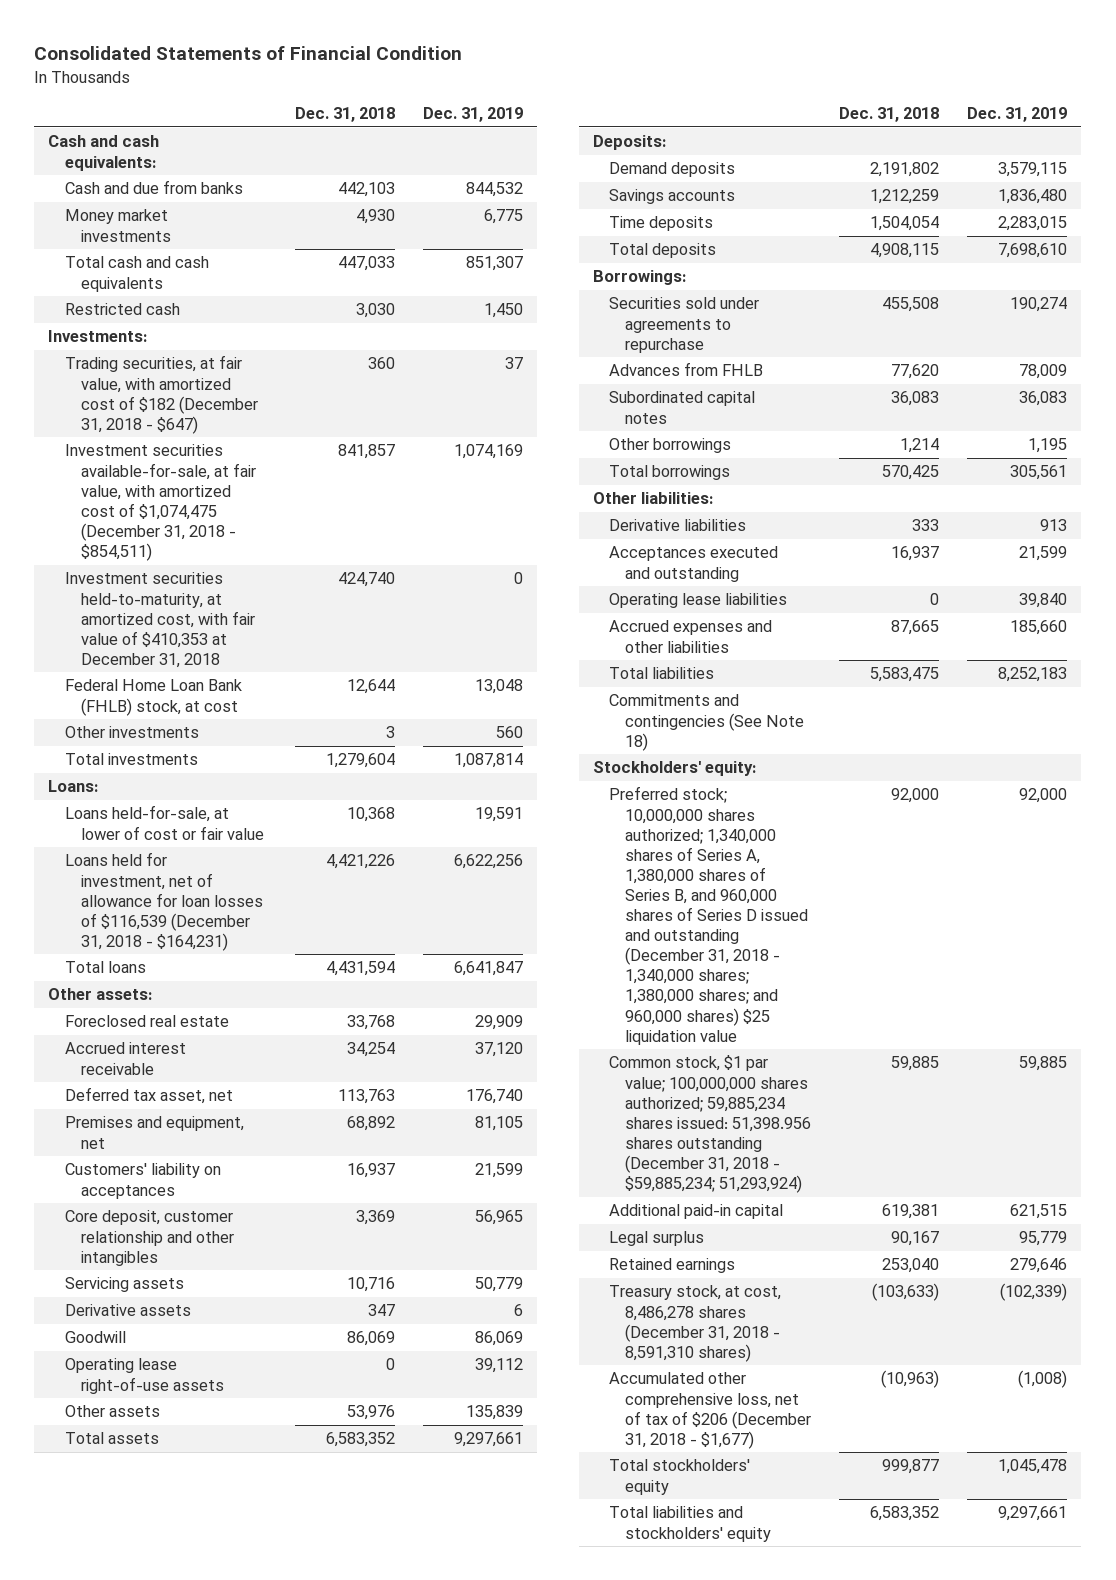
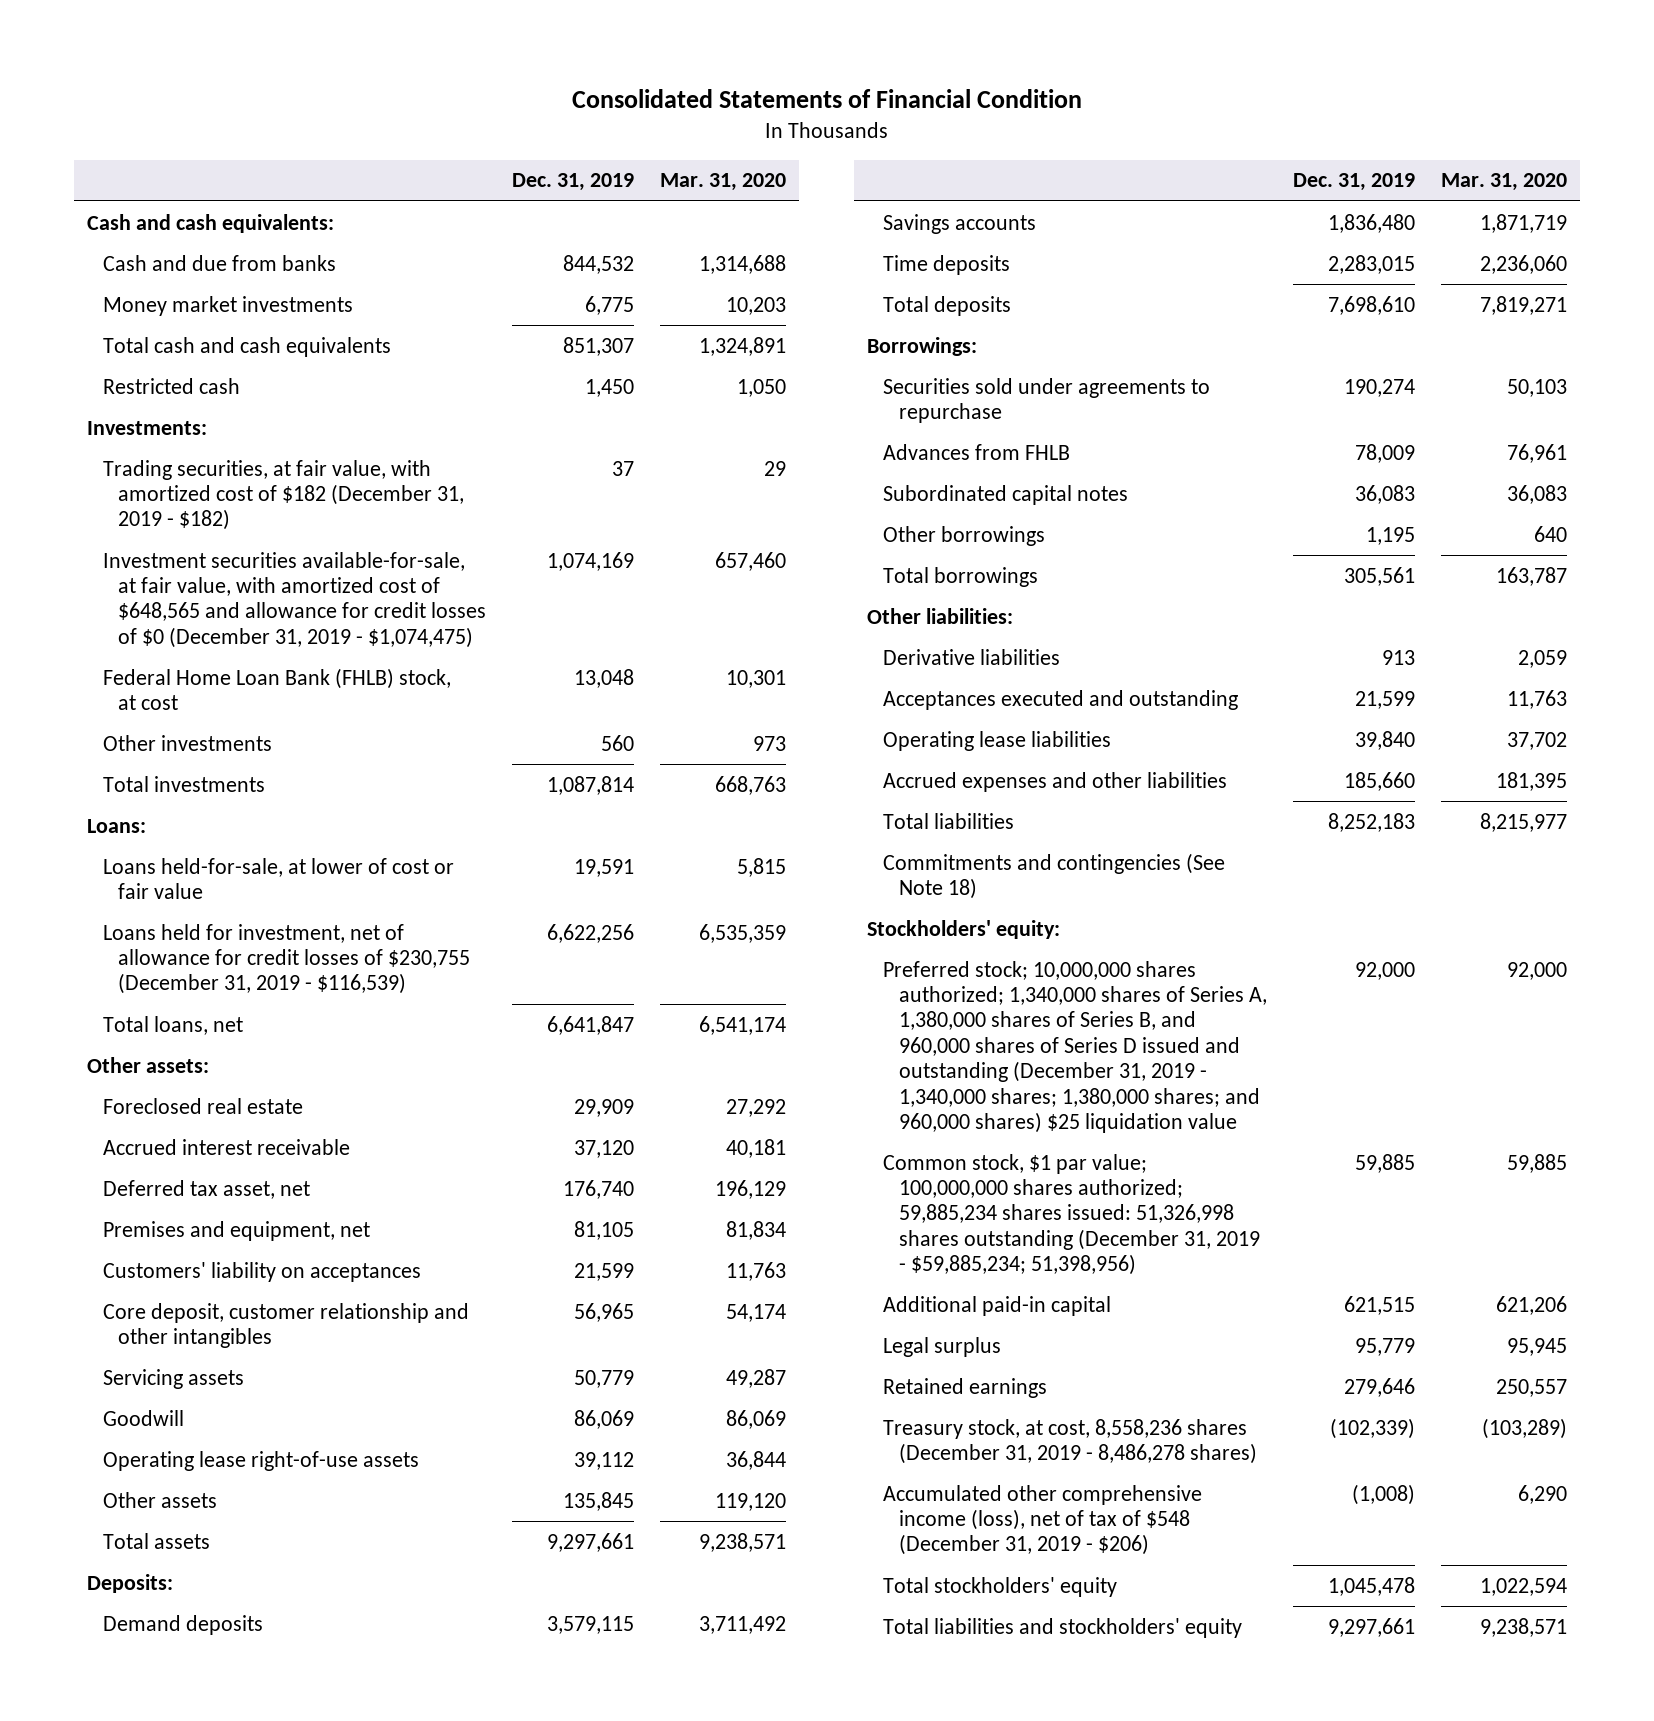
- | Dec. 31, 2018 | Dec. 31, 2019
+ | Dec. 31, 2019 | Mar. 31, 2020
- Trading securities, at fair value, with amortized cost of $182 (December 31, 2018 - $647) | 360 | 37
- Investment securities available-for-sale, at fair value, with amortized cost of $1,074,475 (December 31, 2018 - $854,511) | 841,857 | 1,074,169
- Investment securities held-to-maturity, at amortized cost, with fair value of $410,353 at December 31, 2018 | 424,740 | 0
+ Trading securities, at fair value, with amortized cost of $182 (December 31, 2019 - $182) | 37 | 29
+ Investment securities available-for-sale, at fair value, with amortized cost of $648,565 and allowance for credit losses of $0 (December 31, 2019 - $1,074,475) | 1,074,169 | 657,460
- Loans held for investment, net of allowance for loan losses of $116,539 (December 31, 2018 - $164,231) | 4,421,226 | 6,622,256
- Total loans | 4,431,594 | 6,641,847
+ Loans held for investment, net of allowance for credit losses of $230,755 (December 31, 2019 - $116,539) | 6,622,256 | 6,535,359
+ Total loans, net | 6,641,847 | 6,541,174
- Derivative assets | 347 | 6
- Other assets | 53,976 | 135,839
+ Other assets | 135,845 | 119,120
- Preferred stock; 10,000,000 shares authorized; 1,340,000 shares of Series A, 1,380,000 shares of Series B, and 960,000 shares of Series D issued and outstanding (December 31, 2018 - 1,340,000 shares; 1,380,000 shares; and 960,000 shares) $25 liquidation value | 92,000 | 92,000
- Common stock, $1 par value; 100,000,000 shares authorized; 59,885,234 shares issued: 51,398.956 shares outstanding (December 31, 2018 - $59,885,234; 51,293,924) | 59,885 | 59,885
+ Preferred stock; 10,000,000 shares authorized; 1,340,000 shares of Series A, 1,380,000 shares of Series B, and 960,000 shares of Series D issued and outstanding (December 31, 2019 - 1,340,000 shares; 1,380,000 shares; and 960,000 shares) $25 liquidation value | 92,000 | 92,000
+ Common stock, $1 par value; 100,000,000 shares authorized; 59,885,234 shares issued: 51,326,998 shares outstanding (December 31, 2019 - $59,885,234; 51,398,956) | 59,885 | 59,885
- Treasury stock, at cost, 8,486,278 shares (December 31, 2018 - 8,591,310 shares) | (103,633) | (102,339)
- Accumulated other comprehensive loss, net of tax of $206 (December 31, 2018 - $1,677) | (10,963) | (1,008)
+ Treasury stock, at cost, 8,558,236 shares (December 31, 2019 - 8,486,278 shares) | (102,339) | (103,289)
+ Accumulated other comprehensive income (loss), net of tax of $548 (December 31, 2019 - $206) | (1,008) | 6,290

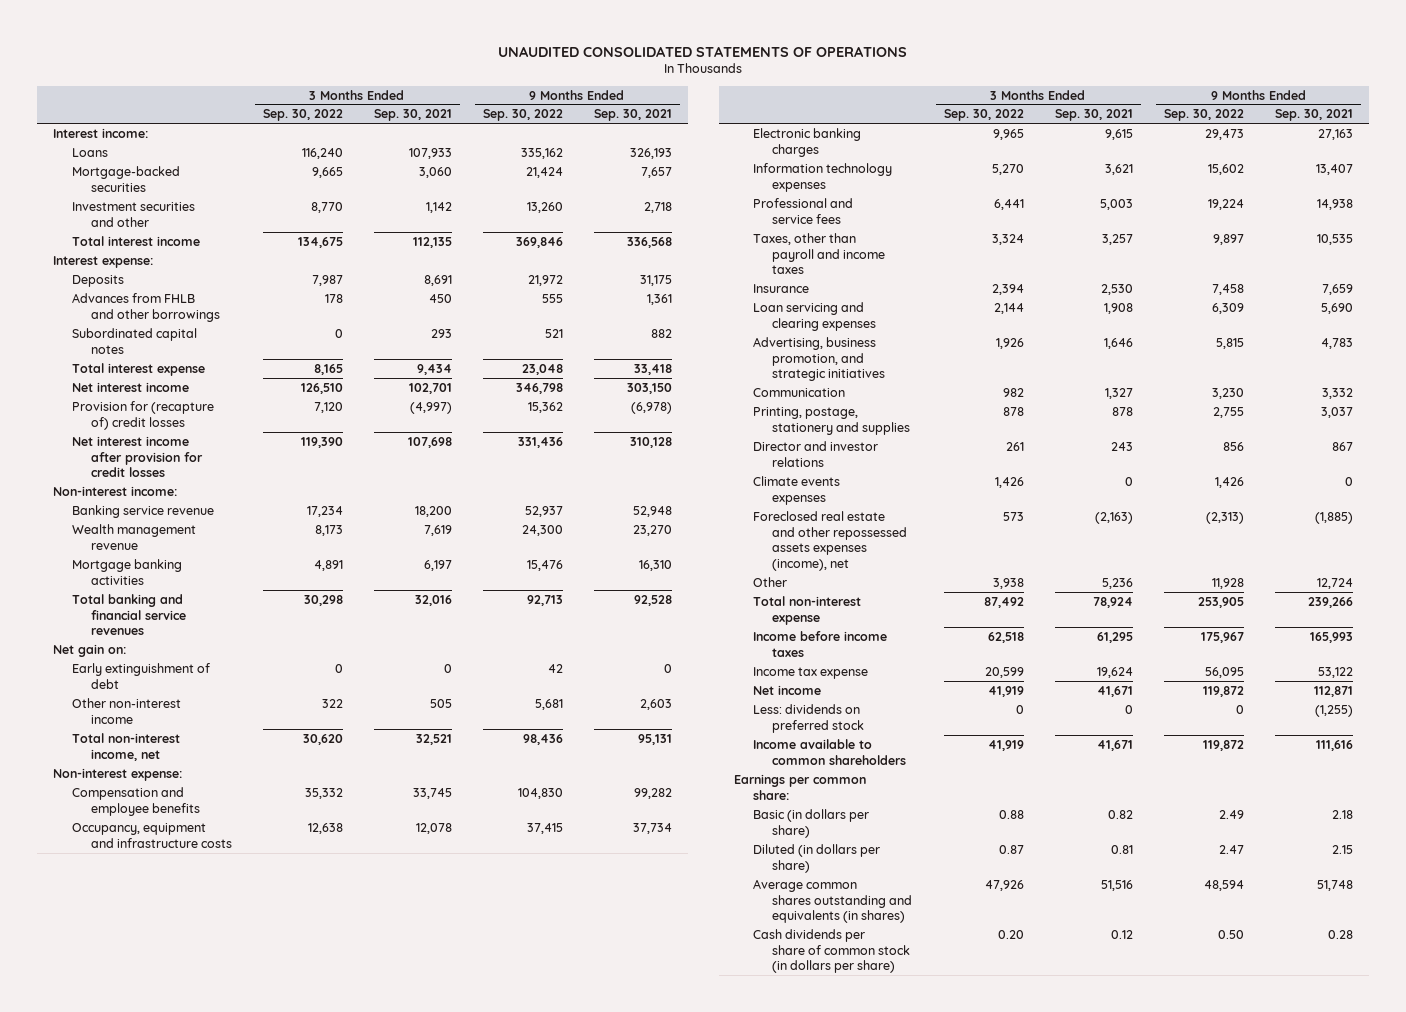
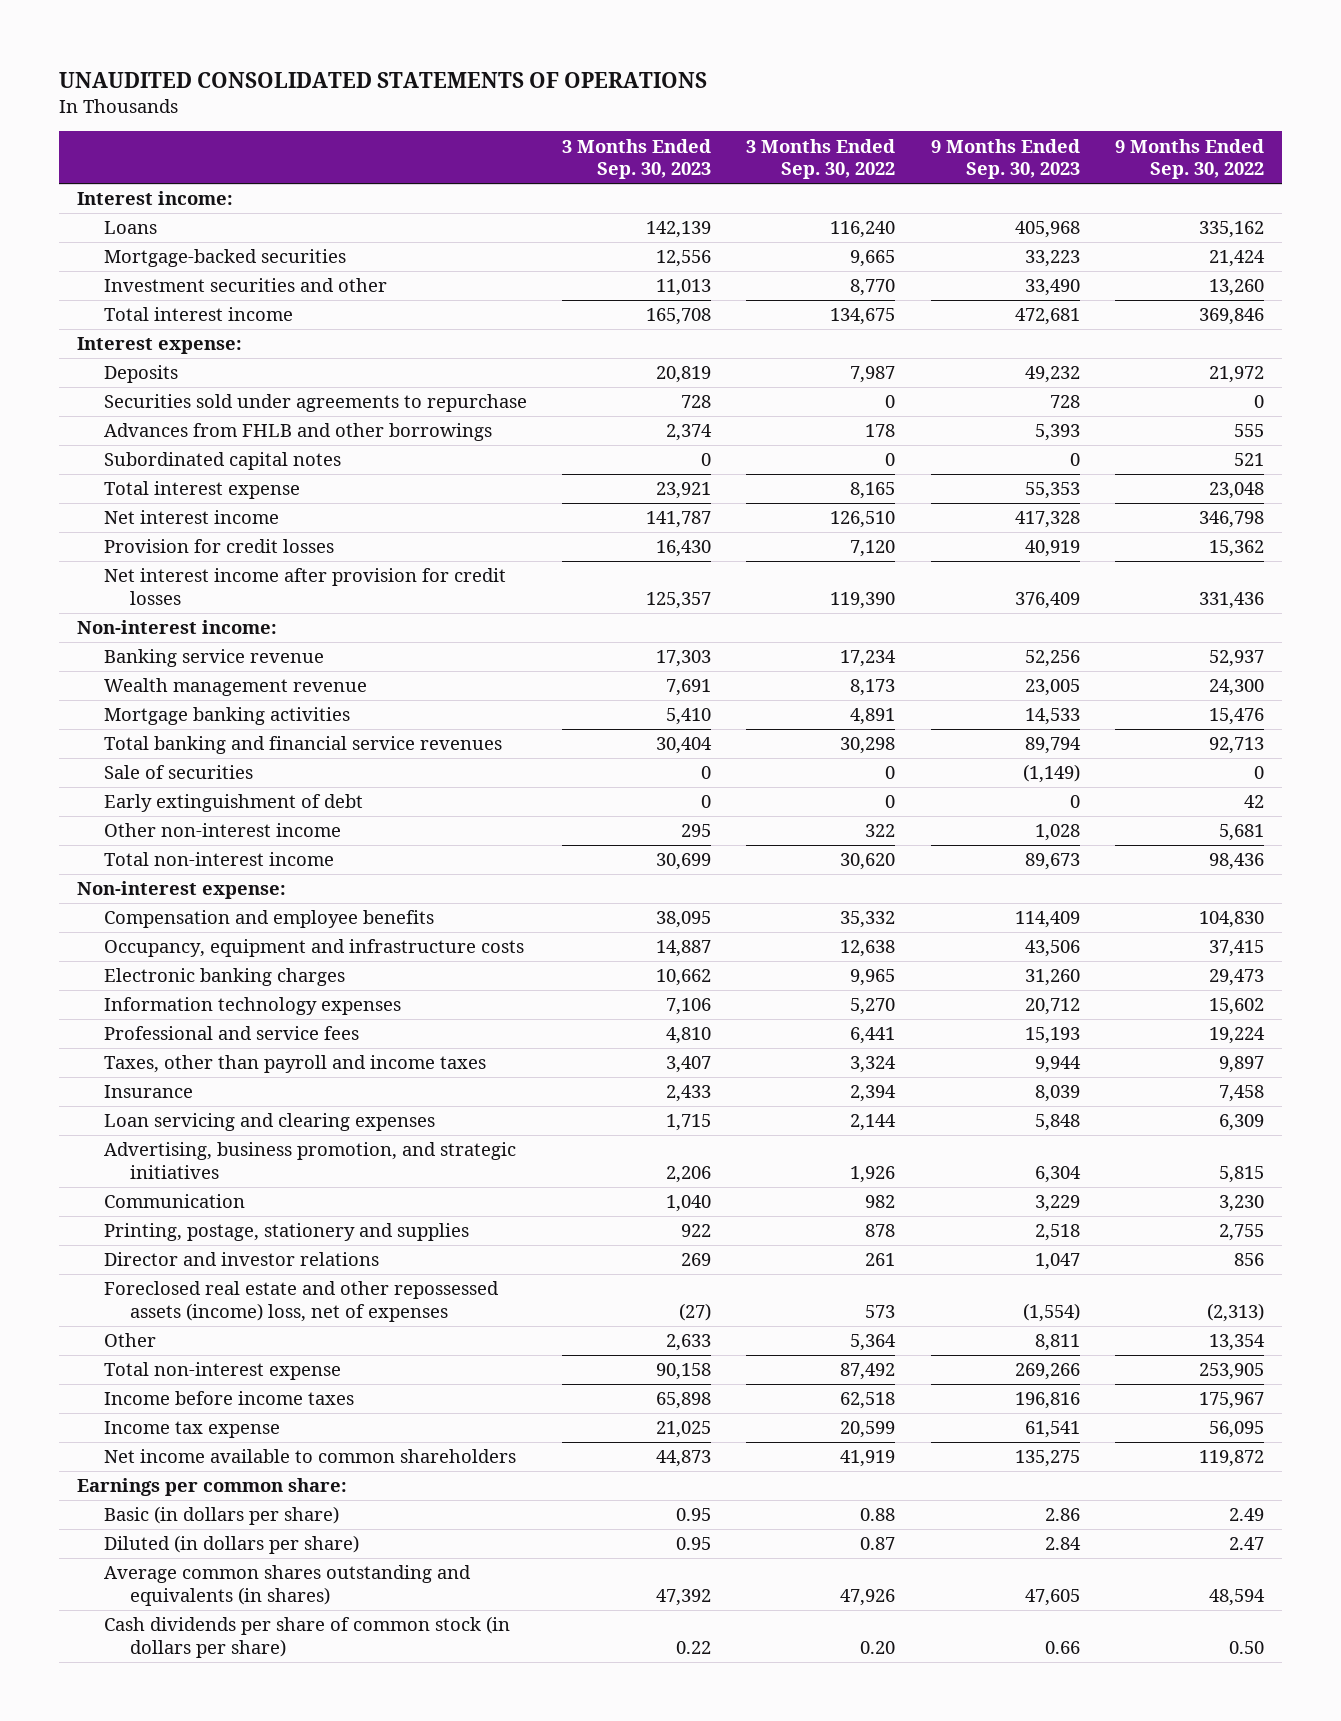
- | 3 Months Ended Sep. 30, 2022 | 3 Months Ended Sep. 30, 2021 | 9 Months Ended Sep. 30, 2022 | 9 Months Ended Sep. 30, 2021
+ | 3 Months Ended Sep. 30, 2023 | 3 Months Ended Sep. 30, 2022 | 9 Months Ended Sep. 30, 2023 | 9 Months Ended Sep. 30, 2022
+ Securities sold under agreements to repurchase | 728 | 0 | 728 | 0
- Provision for (recapture of) credit losses | 7,120 | (4,997) | 15,362 | (6,978)
+ Provision for credit losses | 16,430 | 7,120 | 40,919 | 15,362
- Net gain on:
+ Sale of securities | 0 | 0 | (1,149) | 0
- Total non-interest income, net | 30,620 | 32,521 | 98,436 | 95,131
+ Total non-interest income | 30,699 | 30,620 | 89,673 | 98,436
- Climate events expenses | 1,426 | 0 | 1,426 | 0
- Foreclosed real estate and other repossessed assets expenses (income), net | 573 | (2,163) | (2,313) | (1,885)
- Other | 3,938 | 5,236 | 11,928 | 12,724
+ Foreclosed real estate and other repossessed assets (income) loss, net of expenses | (27) | 573 | (1,554) | (2,313)
+ Other | 2,633 | 5,364 | 8,811 | 13,354
- Net income | 41,919 | 41,671 | 119,872 | 112,871
- Less: dividends on preferred stock | 0 | 0 | 0 | (1,255)
- Income available to common shareholders | 41,919 | 41,671 | 119,872 | 111,616
+ Net income available to common shareholders | 44,873 | 41,919 | 135,275 | 119,872

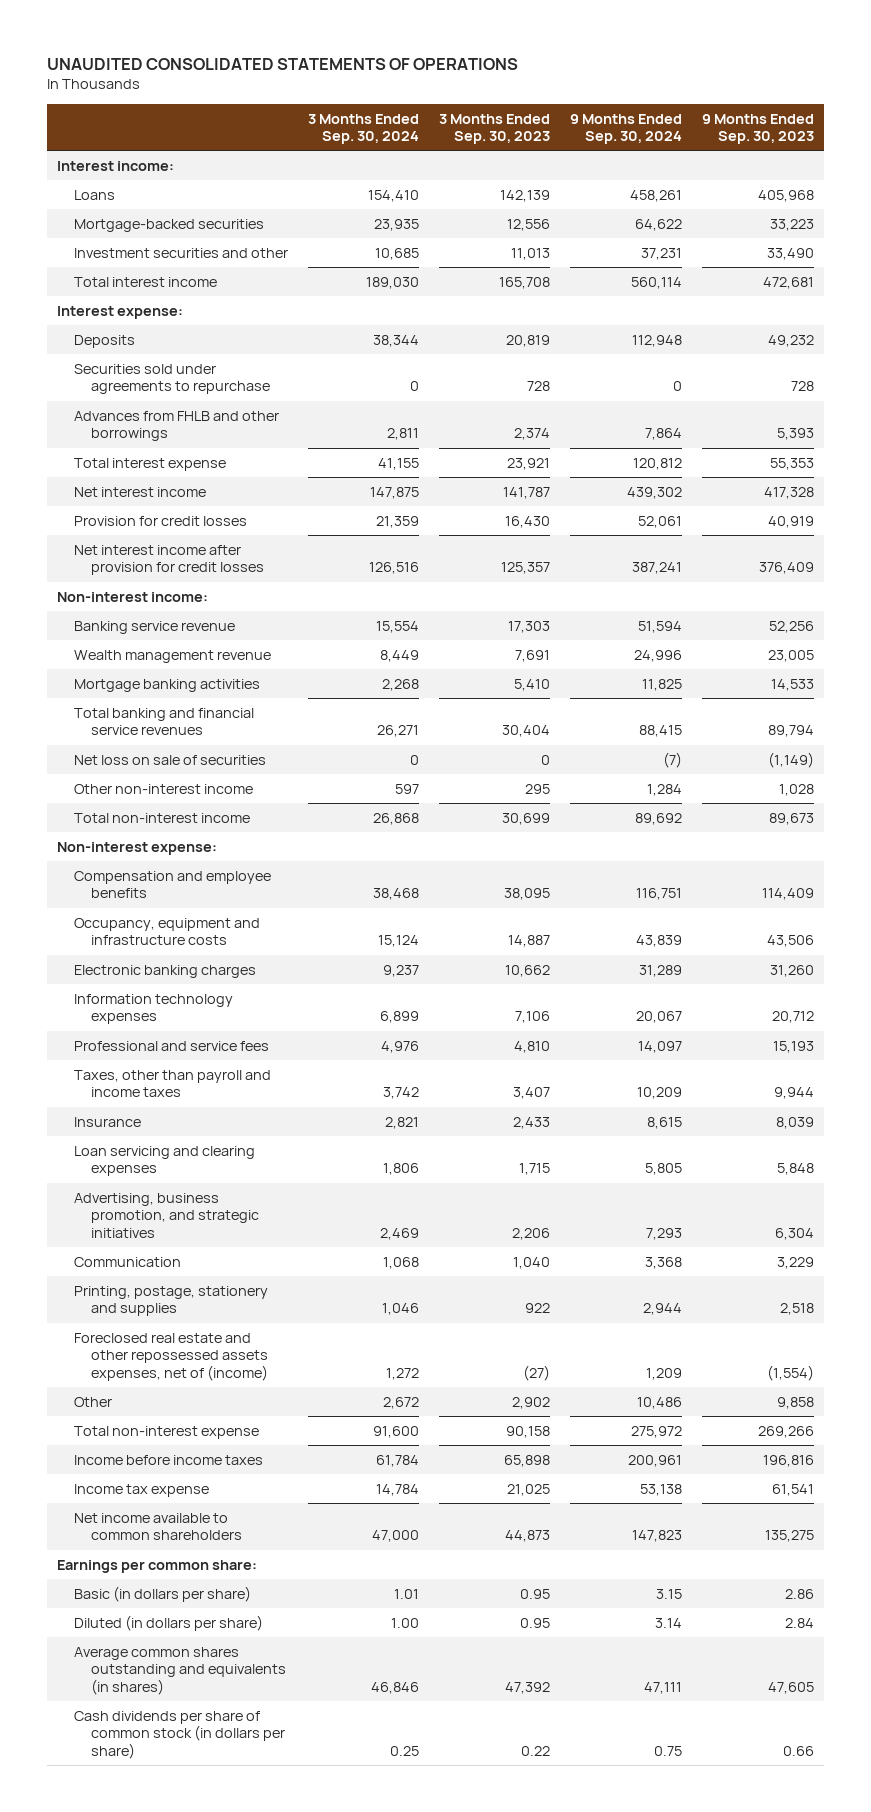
- | 3 Months Ended Sep. 30, 2023 | 3 Months Ended Sep. 30, 2022 | 9 Months Ended Sep. 30, 2023 | 9 Months Ended Sep. 30, 2022
+ | 3 Months Ended Sep. 30, 2024 | 3 Months Ended Sep. 30, 2023 | 9 Months Ended Sep. 30, 2024 | 9 Months Ended Sep. 30, 2023
- Subordinated capital notes | 0 | 0 | 0 | 521
- Sale of securities | 0 | 0 | (1,149) | 0
- Early extinguishment of debt | 0 | 0 | 0 | 42
+ Net loss on sale of securities | 0 | 0 | (7) | (1,149)
- Director and investor relations | 269 | 261 | 1,047 | 856
- Foreclosed real estate and other repossessed assets (income) loss, net of expenses | (27) | 573 | (1,554) | (2,313)
- Other | 2,633 | 5,364 | 8,811 | 13,354
+ Foreclosed real estate and other repossessed assets expenses, net of (income) | 1,272 | (27) | 1,209 | (1,554)
+ Other | 2,672 | 2,902 | 10,486 | 9,858

